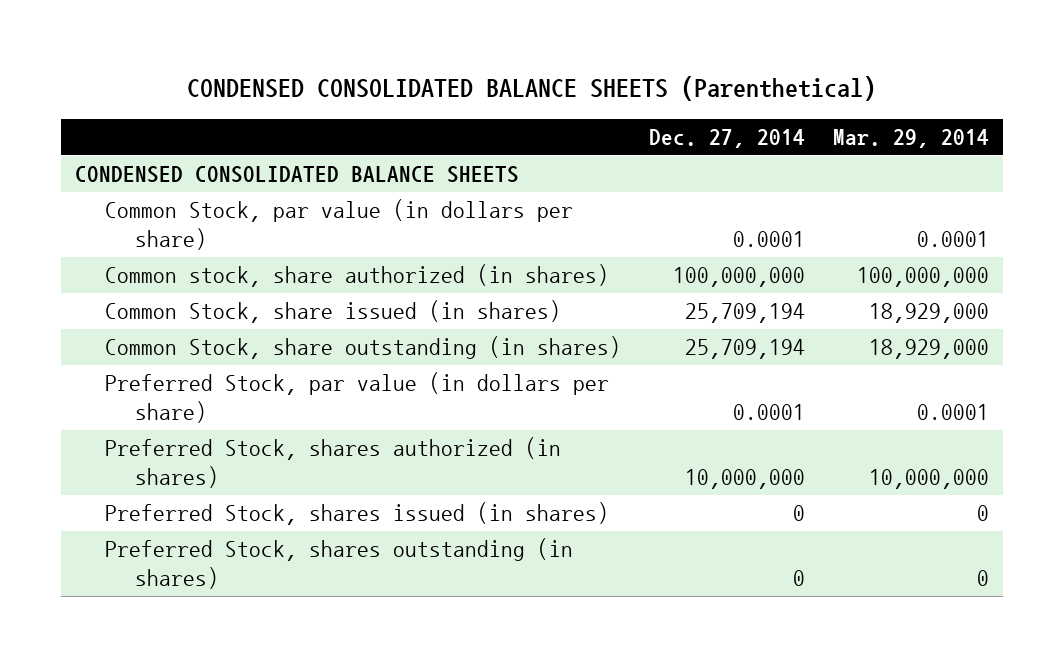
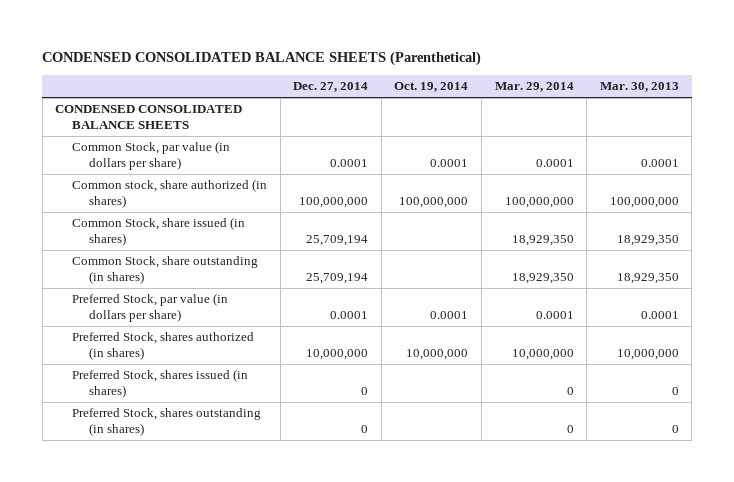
- | Dec. 27, 2014 | Mar. 29, 2014
+ | Dec. 27, 2014 | Oct. 19, 2014 | Mar. 29, 2014 | Mar. 30, 2013
- Common Stock, share issued (in shares) | 25,709,194 | 18,929,000
- Common Stock, share outstanding (in shares) | 25,709,194 | 18,929,000
+ Common Stock, share issued (in shares) | 25,709,194 | | 18,929,350 | 18,929,350
+ Common Stock, share outstanding (in shares) | 25,709,194 | | 18,929,350 | 18,929,350

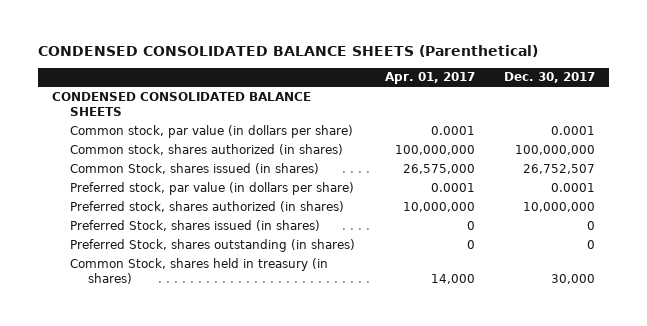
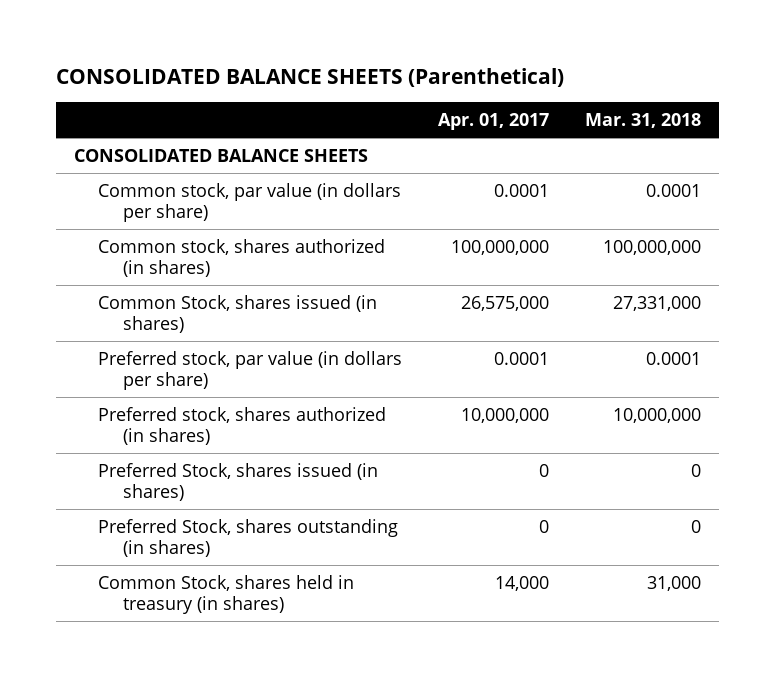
- CONDENSED CONSOLIDATED BALANCE SHEETS (Parenthetical)
+ CONSOLIDATED BALANCE SHEETS (Parenthetical)
- | Apr. 01, 2017 | Dec. 30, 2017
+ | Apr. 01, 2017 | Mar. 31, 2018
- CONDENSED CONSOLIDATED BALANCE SHEETS
+ CONSOLIDATED BALANCE SHEETS

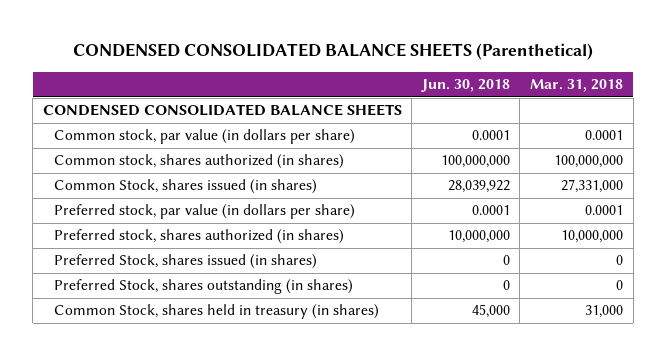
- CONSOLIDATED BALANCE SHEETS (Parenthetical)
+ CONDENSED CONSOLIDATED BALANCE SHEETS (Parenthetical)
- | Apr. 01, 2017 | Mar. 31, 2018
+ | Jun. 30, 2018 | Mar. 31, 2018
- CONSOLIDATED BALANCE SHEETS
+ CONDENSED CONSOLIDATED BALANCE SHEETS

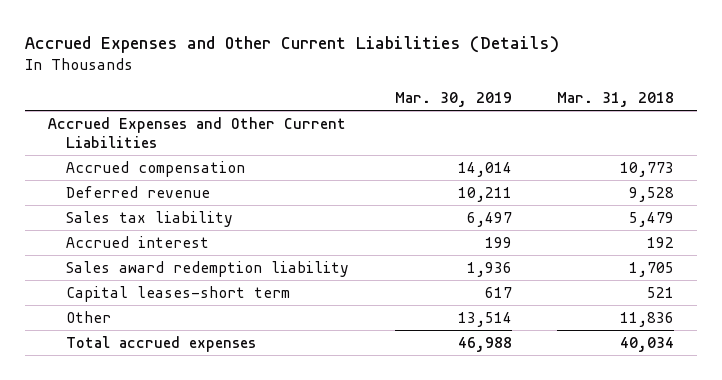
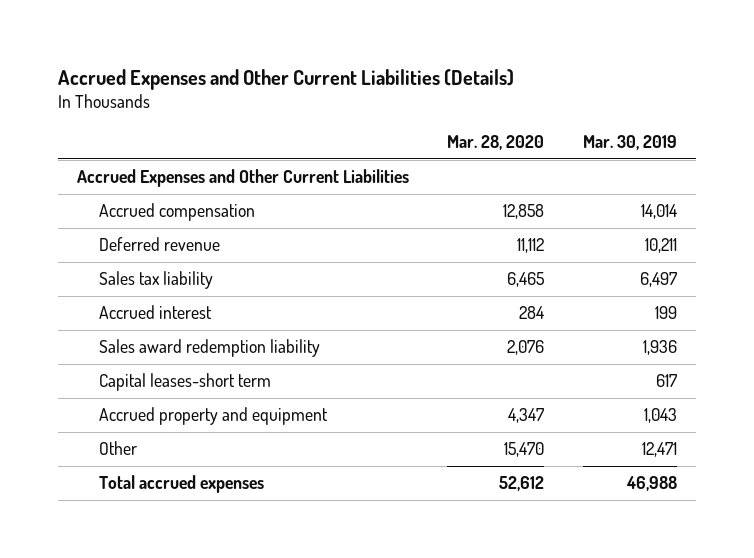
- | Mar. 30, 2019 | Mar. 31, 2018
+ | Mar. 28, 2020 | Mar. 30, 2019
- Other | 13,514 | 11,836
+ Accrued property and equipment | 4,347 | 1,043
+ Other | 15,470 | 12,471

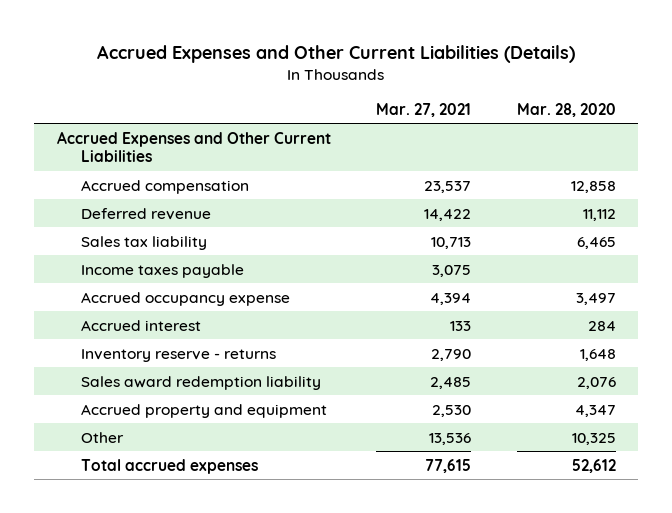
- | Mar. 28, 2020 | Mar. 30, 2019
+ | Mar. 27, 2021 | Mar. 28, 2020
+ Income taxes payable | 3,075 |
+ Accrued occupancy expense | 4,394 | 3,497
+ Inventory reserve - returns | 2,790 | 1,648
- Capital leases-short term | | 617
- Other | 15,470 | 12,471
+ Other | 13,536 | 10,325

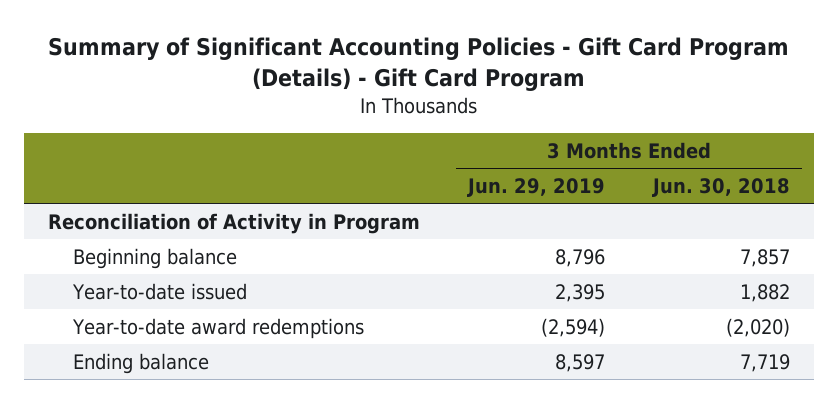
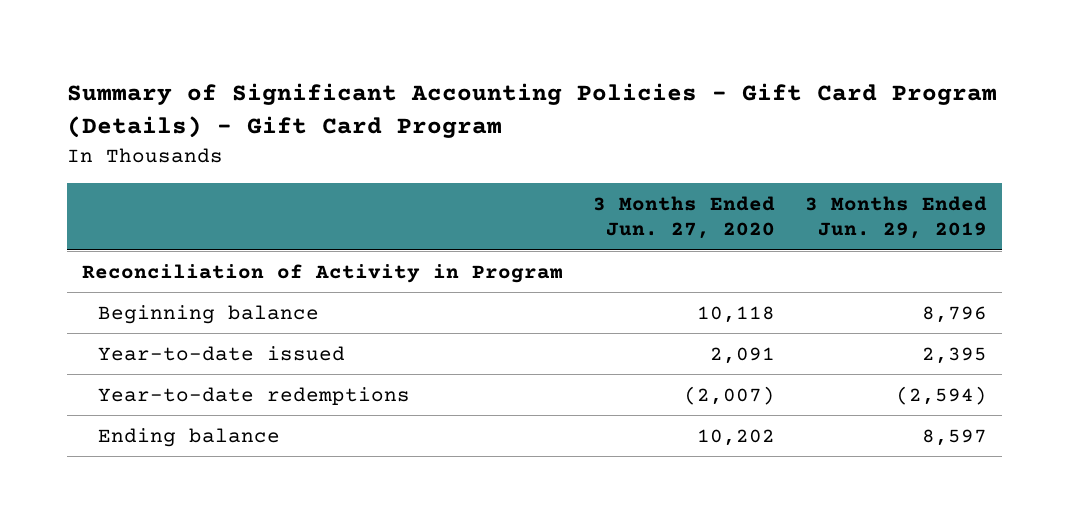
- | 3 Months Ended Jun. 29, 2019 | 3 Months Ended Jun. 30, 2018
+ | 3 Months Ended Jun. 27, 2020 | 3 Months Ended Jun. 29, 2019
- Year-to-date award redemptions | (2,594) | (2,020)
+ Year-to-date redemptions | (2,007) | (2,594)

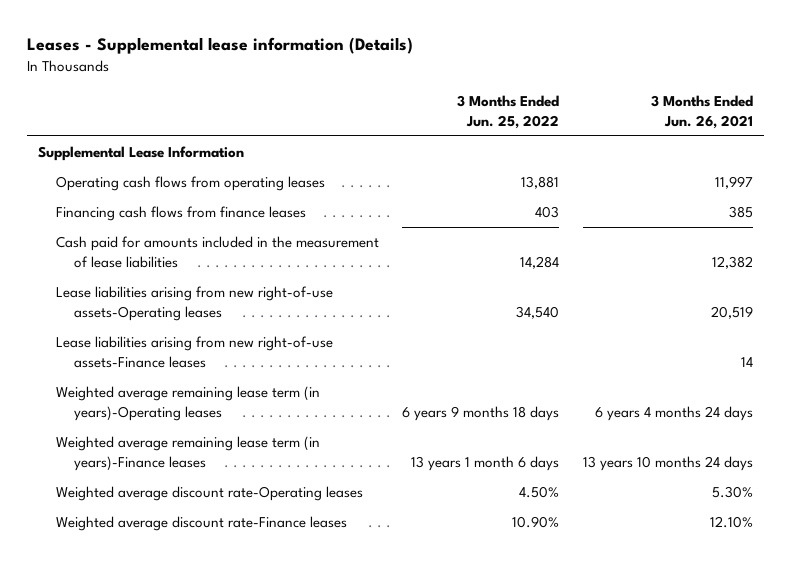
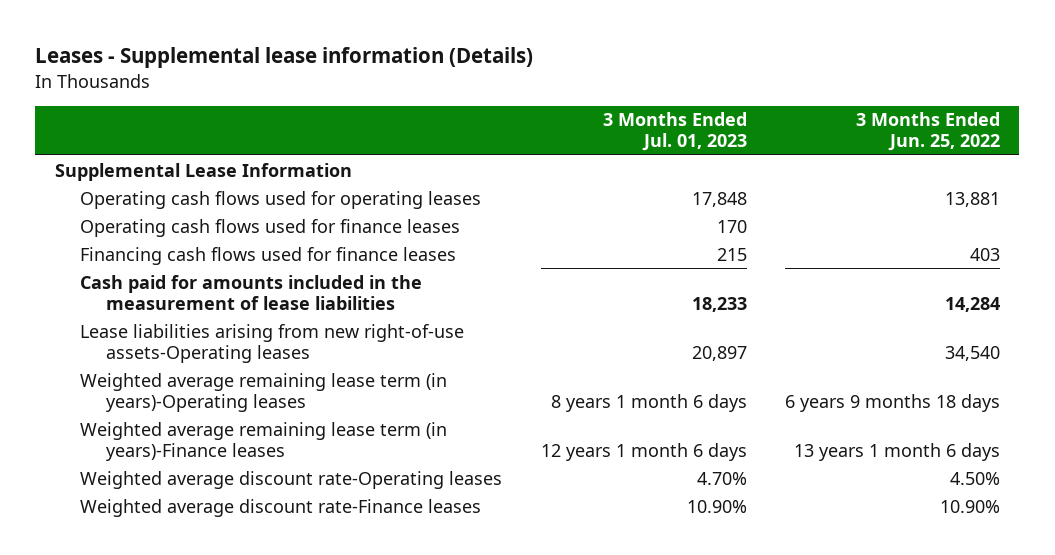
- | 3 Months Ended Jun. 25, 2022 | 3 Months Ended Jun. 26, 2021
+ | 3 Months Ended Jul. 01, 2023 | 3 Months Ended Jun. 25, 2022
- Operating cash flows from operating leases | 13,881 | 11,997
- Financing cash flows from finance leases | 403 | 385
+ Operating cash flows used for operating leases | 17,848 | 13,881
+ Operating cash flows used for finance leases | 170 |
+ Financing cash flows used for finance leases | 215 | 403
- Lease liabilities arising from new right-of-use assets-Finance leases | | 14

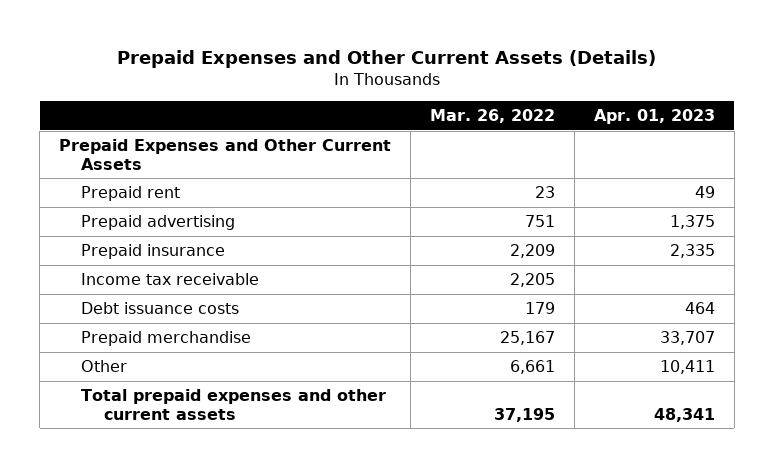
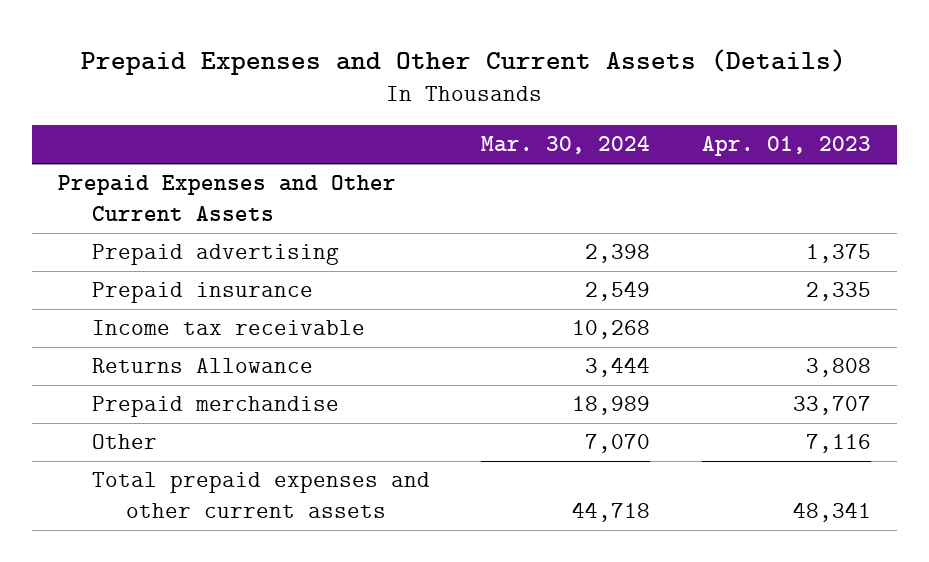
- | Mar. 26, 2022 | Apr. 01, 2023
+ | Mar. 30, 2024 | Apr. 01, 2023
- Prepaid rent | 23 | 49
- Debt issuance costs | 179 | 464
+ Returns Allowance | 3,444 | 3,808
- Other | 6,661 | 10,411
+ Other | 7,070 | 7,116

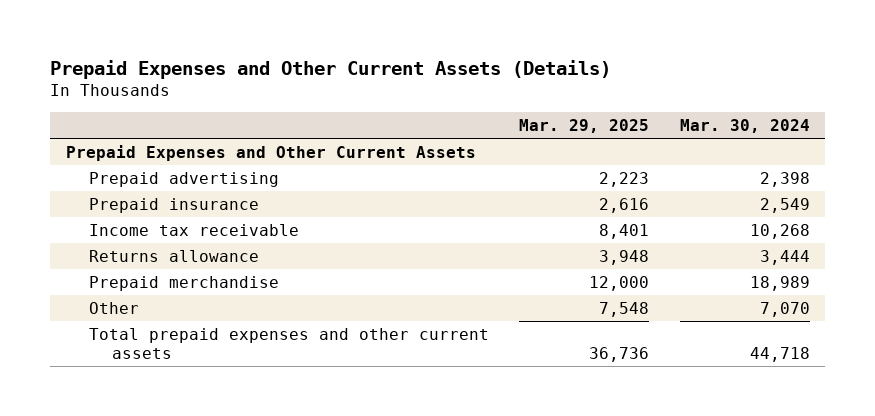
- | Mar. 30, 2024 | Apr. 01, 2023
+ | Mar. 29, 2025 | Mar. 30, 2024
- Returns Allowance | 3,444 | 3,808
+ Returns allowance | 3,948 | 3,444

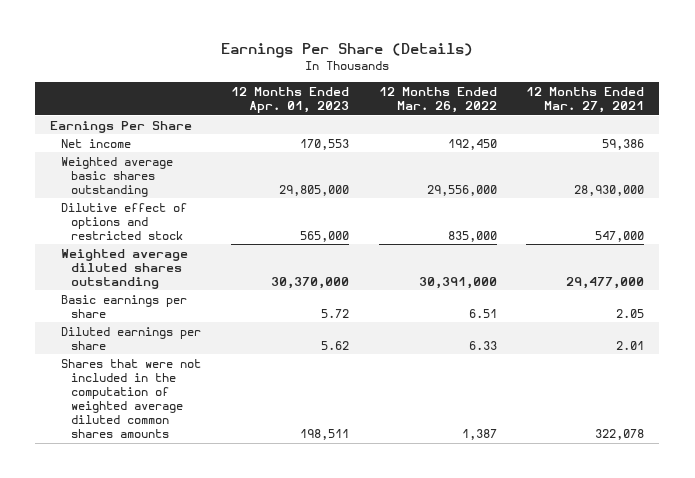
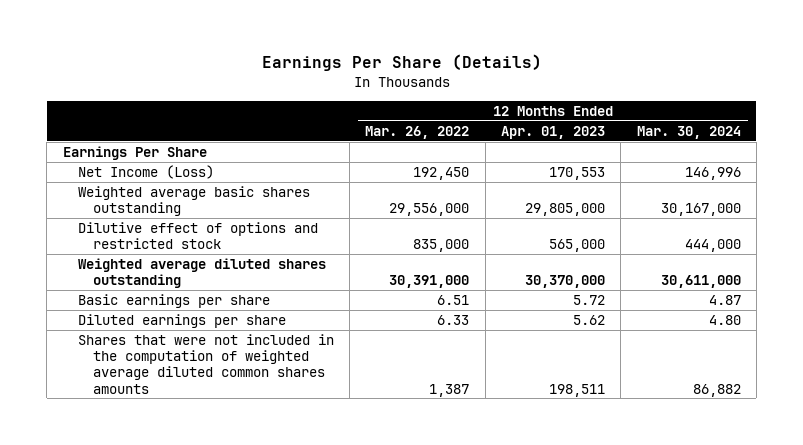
- | 12 Months Ended Apr. 01, 2023 | 12 Months Ended Mar. 26, 2022 | 12 Months Ended Mar. 27, 2021
+ | 12 Months Ended Mar. 26, 2022 | 12 Months Ended Apr. 01, 2023 | 12 Months Ended Mar. 30, 2024
- Net income | 170,553 | 192,450 | 59,386
+ Net Income (Loss) | 192,450 | 170,553 | 146,996

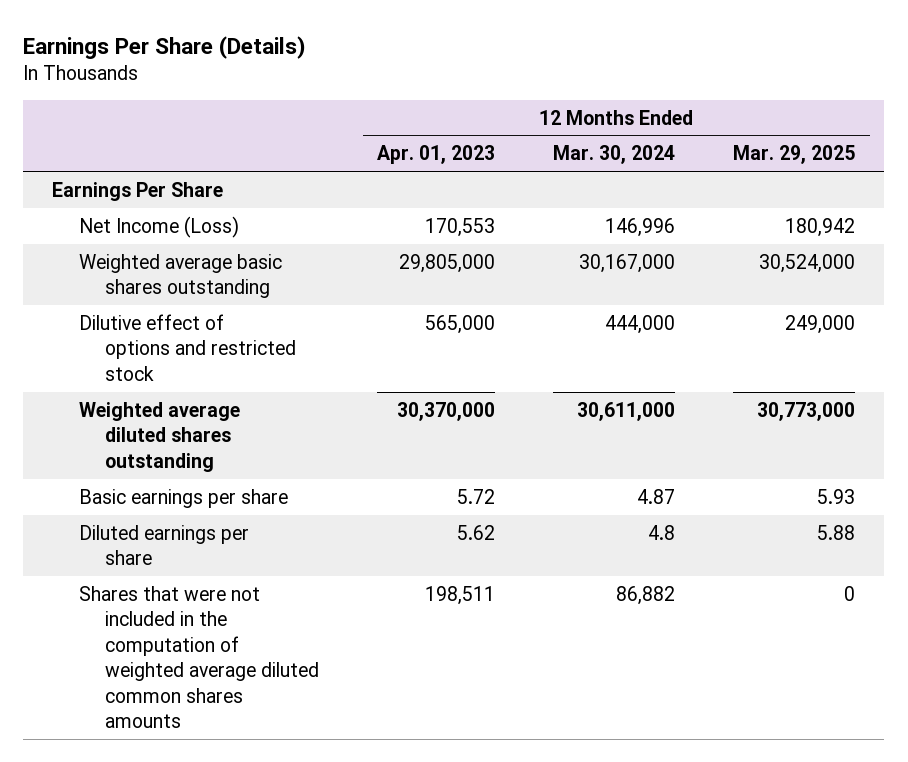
- | 12 Months Ended Mar. 26, 2022 | 12 Months Ended Apr. 01, 2023 | 12 Months Ended Mar. 30, 2024
+ | 12 Months Ended Apr. 01, 2023 | 12 Months Ended Mar. 30, 2024 | 12 Months Ended Mar. 29, 2025
- Diluted earnings per share | 6.33 | 5.62 | 4.80
+ Diluted earnings per share | 5.62 | 4.8 | 5.88

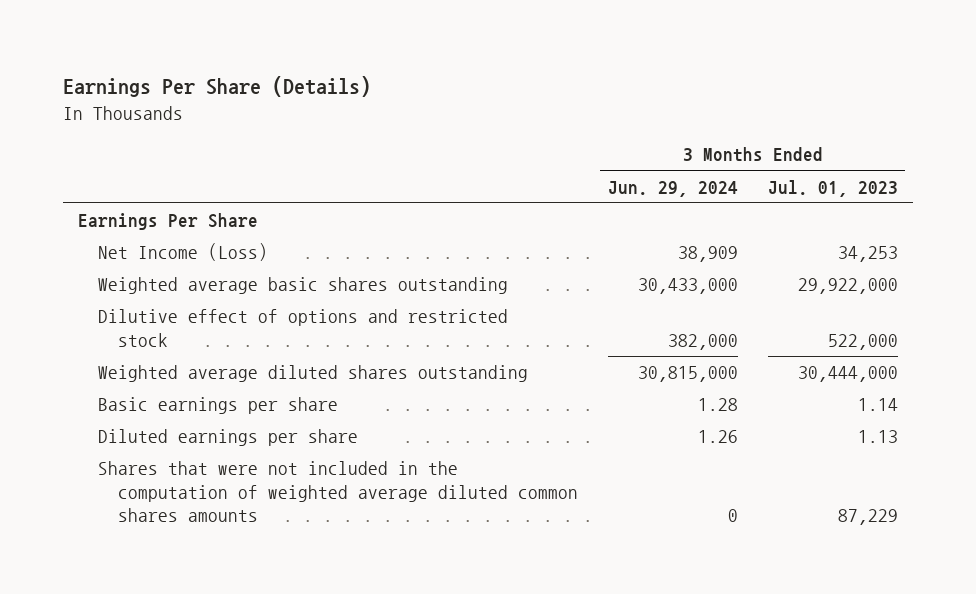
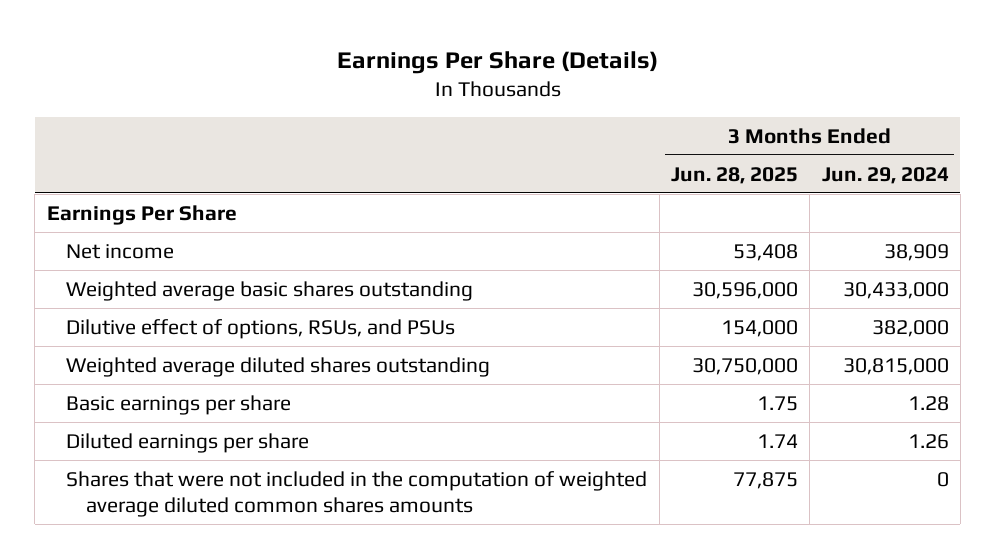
- | 3 Months Ended Jun. 29, 2024 | 3 Months Ended Jul. 01, 2023
+ | 3 Months Ended Jun. 28, 2025 | 3 Months Ended Jun. 29, 2024
- Net Income (Loss) | 38,909 | 34,253
+ Net income | 53,408 | 38,909
- Dilutive effect of options and restricted stock | 382,000 | 522,000
+ Dilutive effect of options, RSUs, and PSUs | 154,000 | 382,000

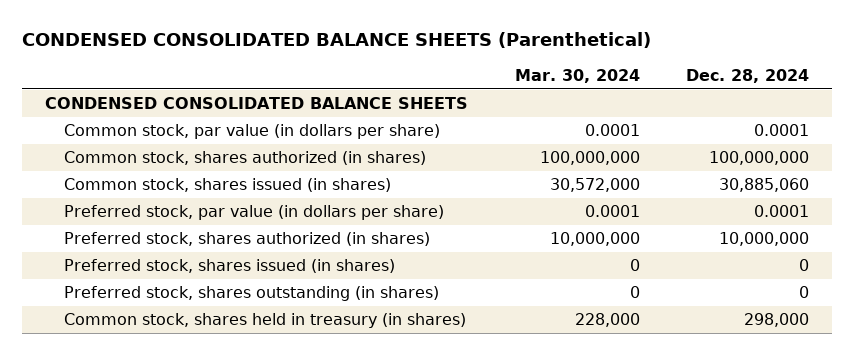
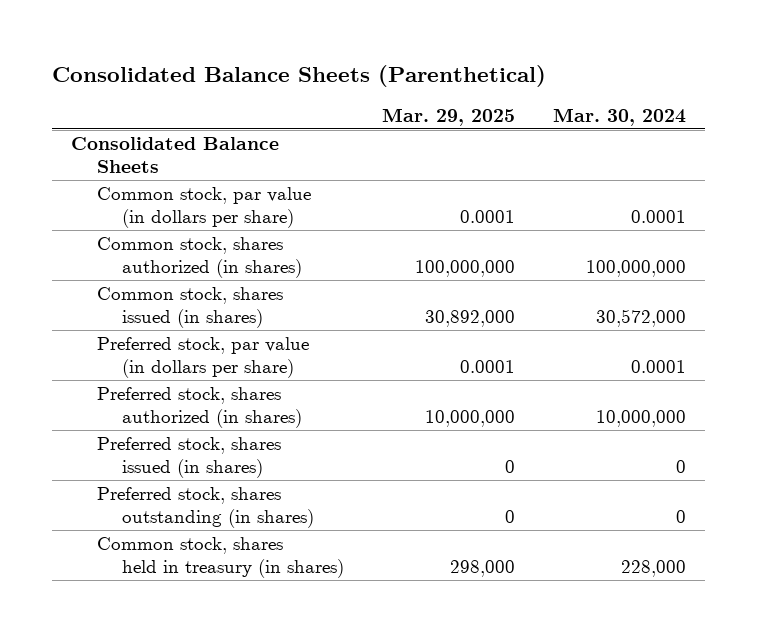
- CONDENSED CONSOLIDATED BALANCE SHEETS (Parenthetical)
+ Consolidated Balance Sheets (Parenthetical)
- | Mar. 30, 2024 | Dec. 28, 2024
+ | Mar. 29, 2025 | Mar. 30, 2024
- CONDENSED CONSOLIDATED BALANCE SHEETS
+ Consolidated Balance Sheets

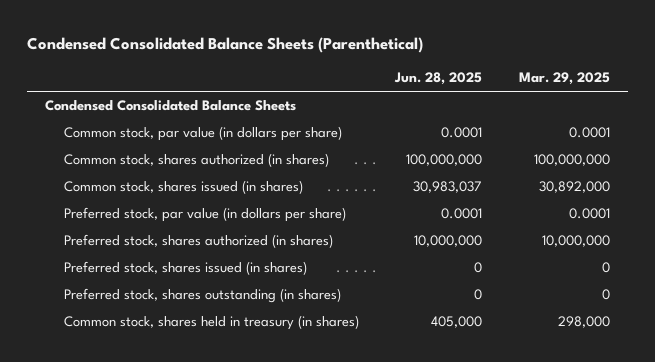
- Consolidated Balance Sheets (Parenthetical)
+ Condensed Consolidated Balance Sheets (Parenthetical)
- | Mar. 29, 2025 | Mar. 30, 2024
+ | Jun. 28, 2025 | Mar. 29, 2025
- Consolidated Balance Sheets
+ Condensed Consolidated Balance Sheets

